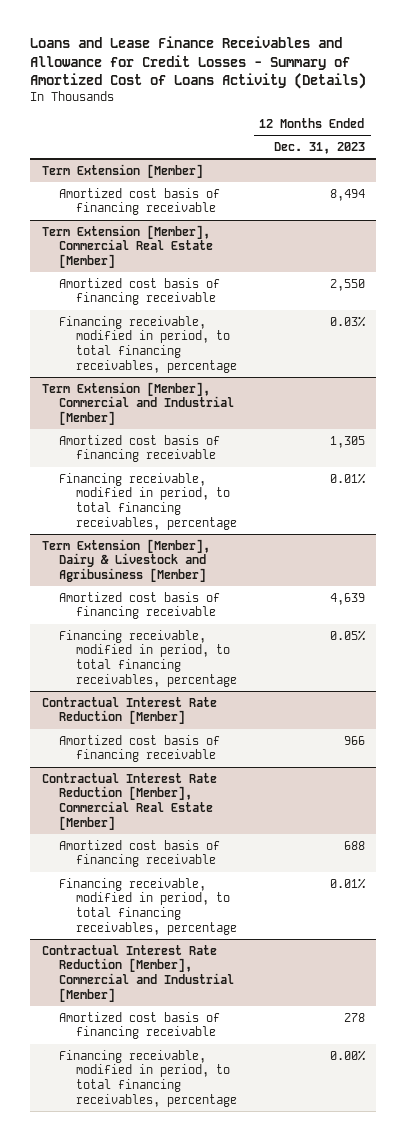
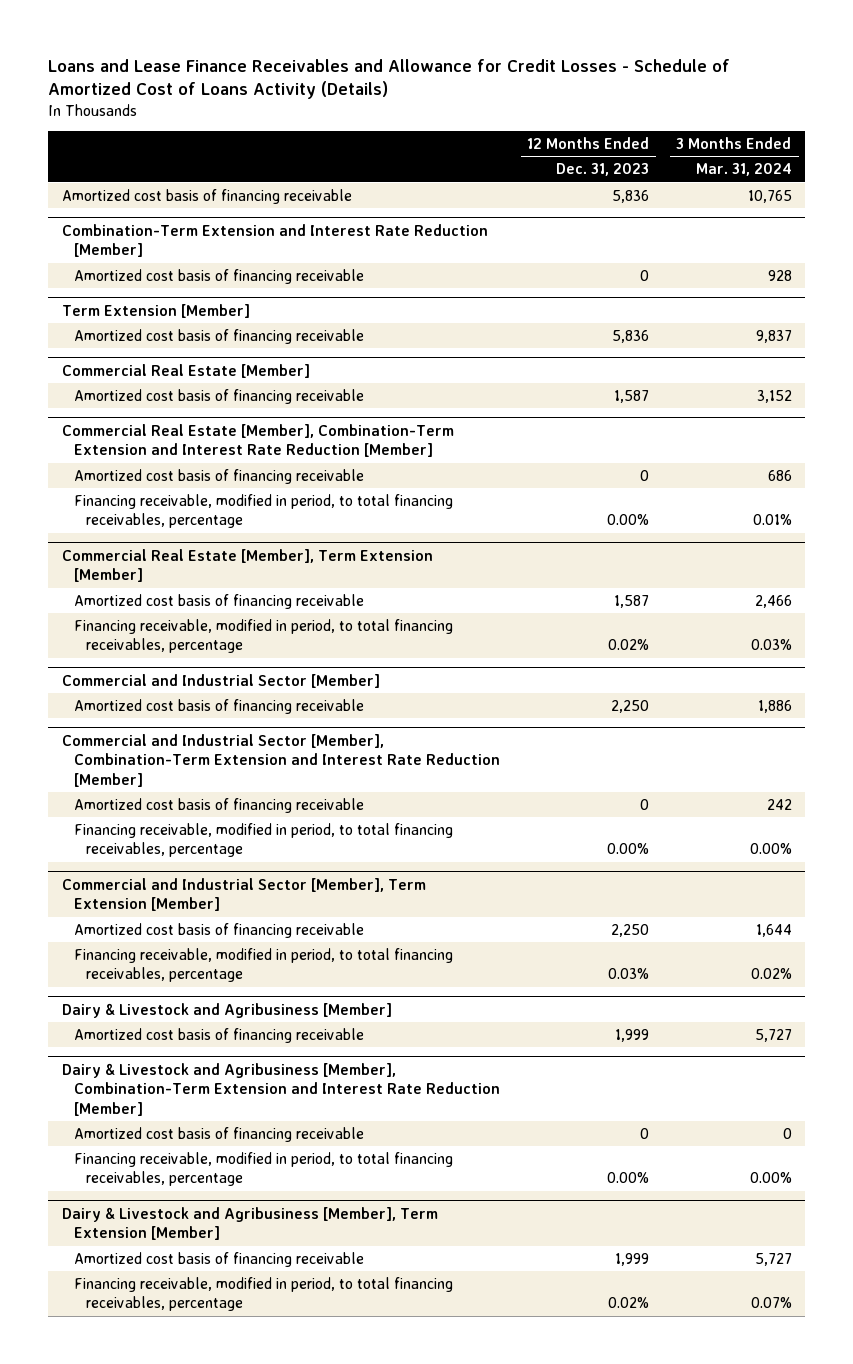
- Loans and Lease Finance Receivables and Allowance for Credit Losses - Summary of Amortized Cost of Loans Activity (Details)
+ Loans and Lease Finance Receivables and Allowance for Credit Losses - Schedule of Amortized Cost of Loans Activity (Details)
- | 12 Months Ended Dec. 31, 2023
+ | 12 Months Ended Dec. 31, 2023 | 3 Months Ended Mar. 31, 2024
+ Amortized cost basis of financing receivable | 5,836 | 10,765
+ Combination-Term Extension and Interest Rate Reduction [Member]
+ Amortized cost basis of financing receivable | 0 | 928
@ Term Extension [Member]
- Amortized cost basis of financing receivable | 8,494
- Term Extension [Member], Commercial Real Estate [Member]
- Amortized cost basis of financing receivable | 2,550
@ Term Extension [Member]
+ Amortized cost basis of financing receivable | 5,836 | 9,837
+ Commercial Real Estate [Member]
+ Amortized cost basis of financing receivable | 1,587 | 3,152
+ Commercial Real Estate [Member], Combination-Term Extension and Interest Rate Reduction [Member]
+ Amortized cost basis of financing receivable | 0 | 686
+ Financing receivable, modified in period, to total financing receivables, percentage | 0.00% | 0.01%
+ Commercial Real Estate [Member], Term Extension [Member]
+ Amortized cost basis of financing receivable | 1,587 | 2,466
+ Financing receivable, modified in period, to total financing receivables, percentage | 0.02% | 0.03%
+ Commercial and Industrial Sector [Member]
+ Amortized cost basis of financing receivable | 2,250 | 1,886
+ Commercial and Industrial Sector [Member], Combination-Term Extension and Interest Rate Reduction [Member]
+ Amortized cost basis of financing receivable | 0 | 242
+ Financing receivable, modified in period, to total financing receivables, percentage | 0.00% | 0.00%
+ Commercial and Industrial Sector [Member], Term Extension [Member]
+ Amortized cost basis of financing receivable | 2,250 | 1,644
- Term Extension [Member], Commercial and Industrial [Member]
- Amortized cost basis of financing receivable | 1,305
- Financing receivable, modified in period, to total financing receivables, percentage | 0.01%
- Term Extension [Member], Dairy & Livestock and Agribusiness [Member]
- Amortized cost basis of financing receivable | 4,639
- Financing receivable, modified in period, to total financing receivables, percentage | 0.05%
- Contractual Interest Rate Reduction [Member]
- Amortized cost basis of financing receivable | 966
- Contractual Interest Rate Reduction [Member], Commercial Real Estate [Member]
- Amortized cost basis of financing receivable | 688
- Financing receivable, modified in period, to total financing receivables, percentage | 0.01%
- Contractual Interest Rate Reduction [Member], Commercial and Industrial [Member]
- Amortized cost basis of financing receivable | 278
+ Dairy & Livestock and Agribusiness [Member]
+ Amortized cost basis of financing receivable | 1,999 | 5,727
+ Dairy & Livestock and Agribusiness [Member], Combination-Term Extension and Interest Rate Reduction [Member]
+ Amortized cost basis of financing receivable | 0 | 0
+ Dairy & Livestock and Agribusiness [Member], Term Extension [Member]
+ Amortized cost basis of financing receivable | 1,999 | 5,727
+ Financing receivable, modified in period, to total financing receivables, percentage | 0.02% | 0.07%

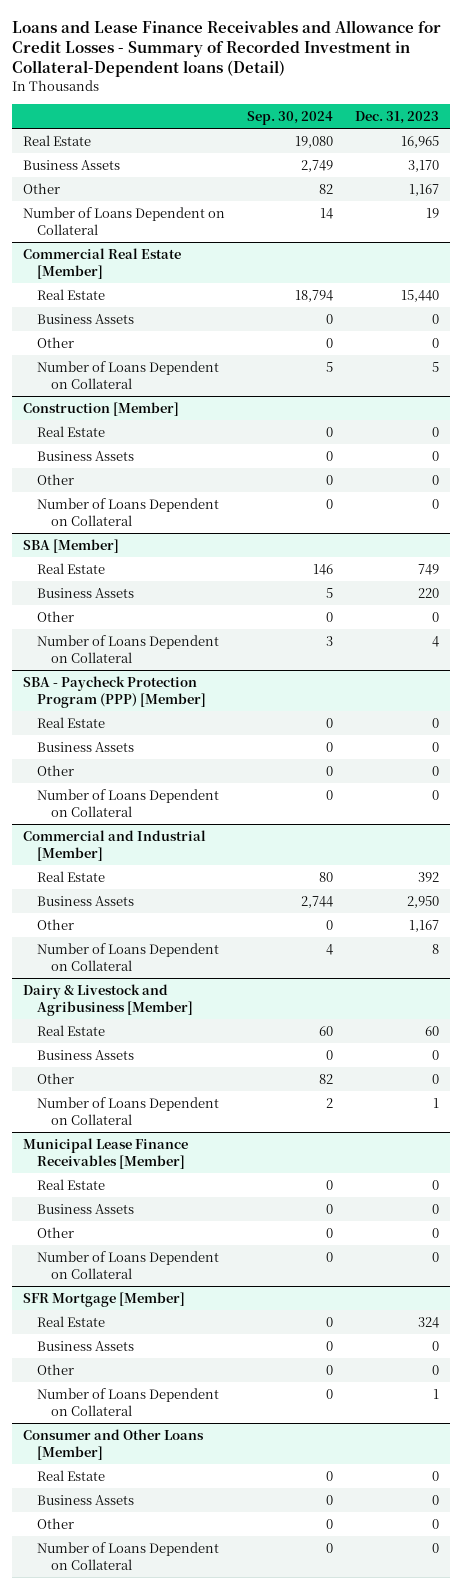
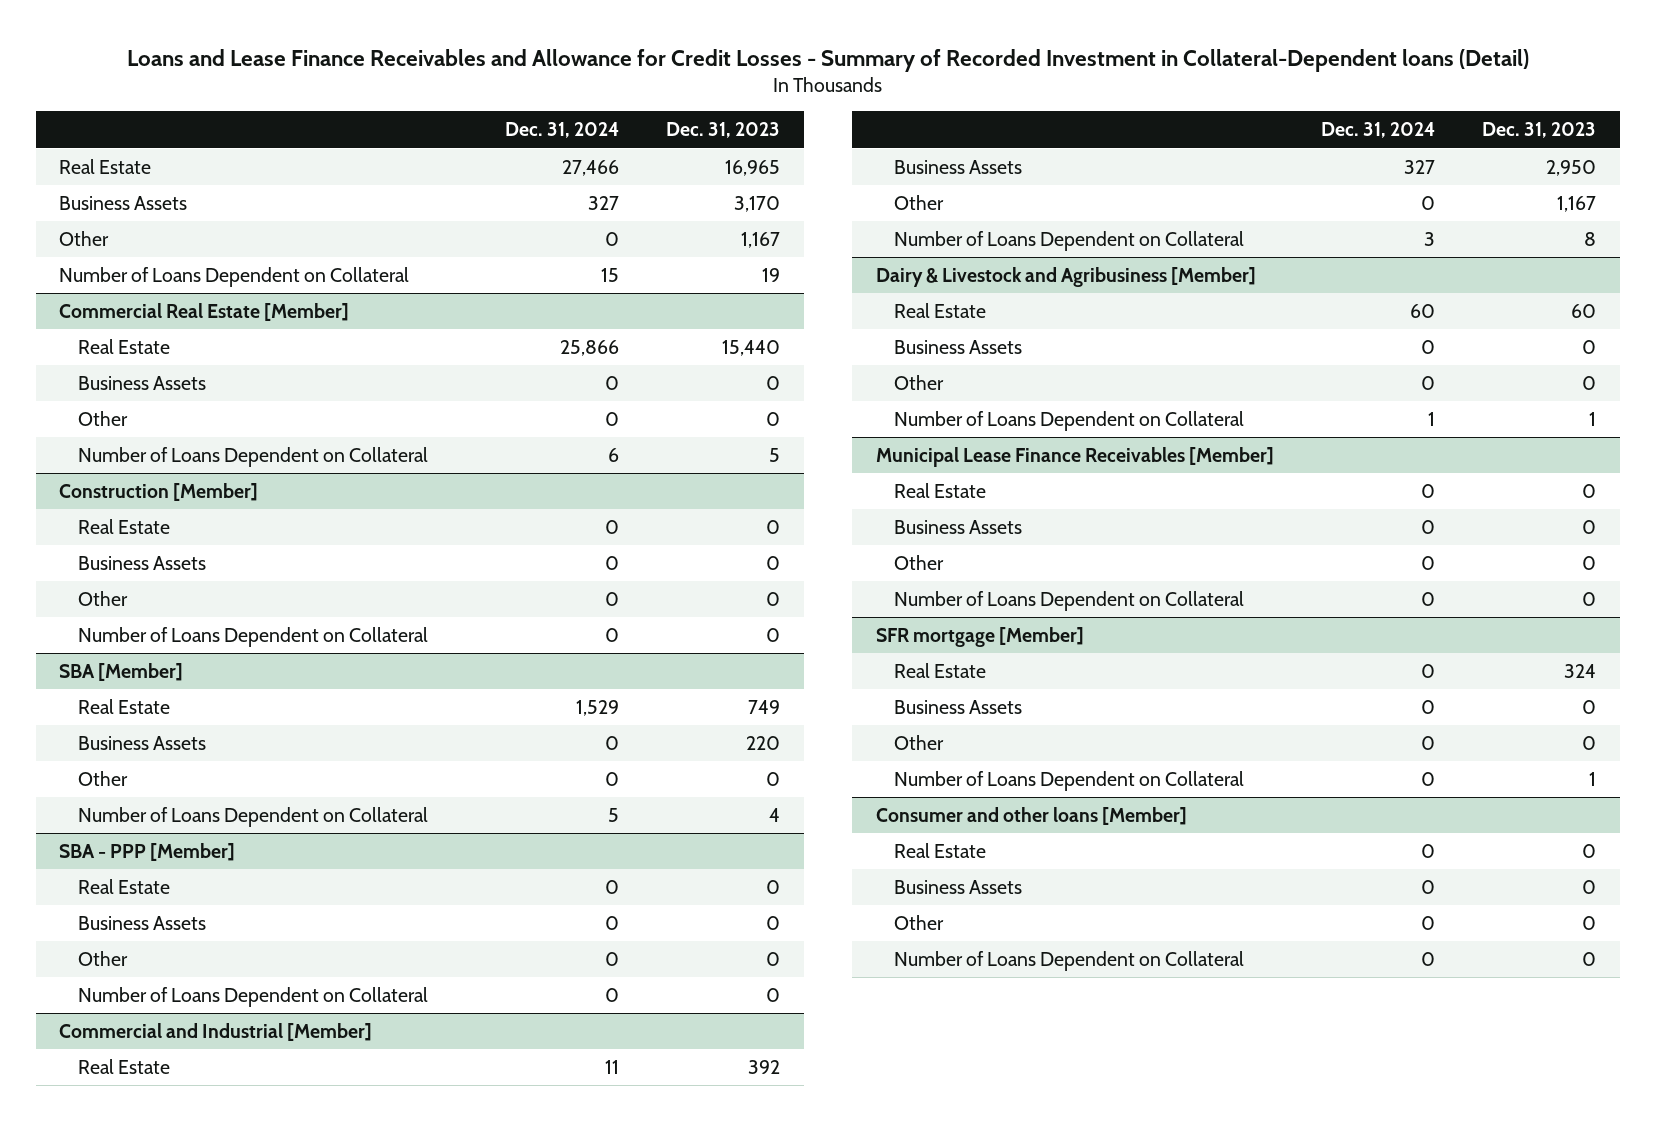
- | Sep. 30, 2024 | Dec. 31, 2023
+ | Dec. 31, 2024 | Dec. 31, 2023
- SBA - Paycheck Protection Program (PPP) [Member]
+ SBA - PPP [Member]
- SFR Mortgage [Member]
+ SFR mortgage [Member]
- Consumer and Other Loans [Member]
+ Consumer and other loans [Member]

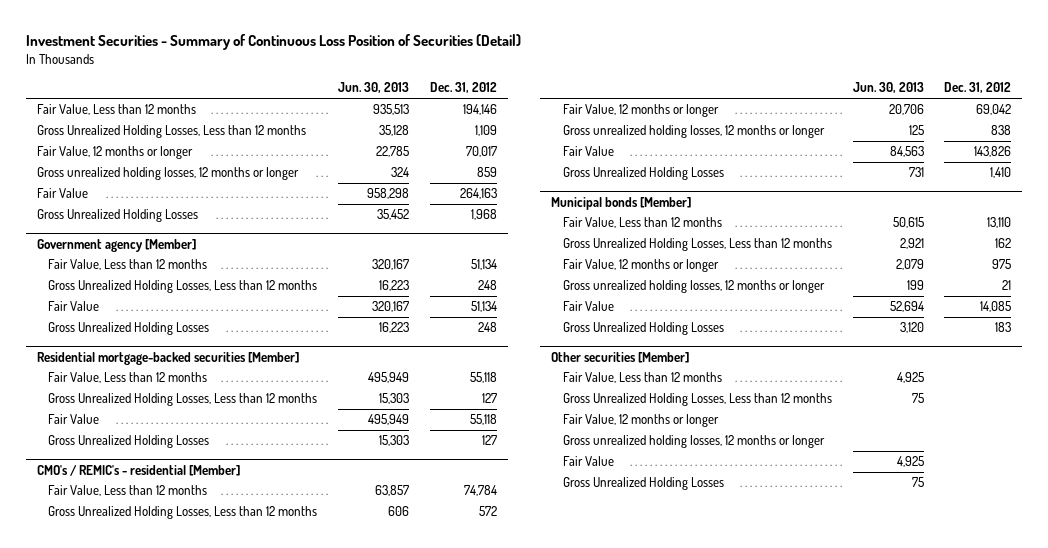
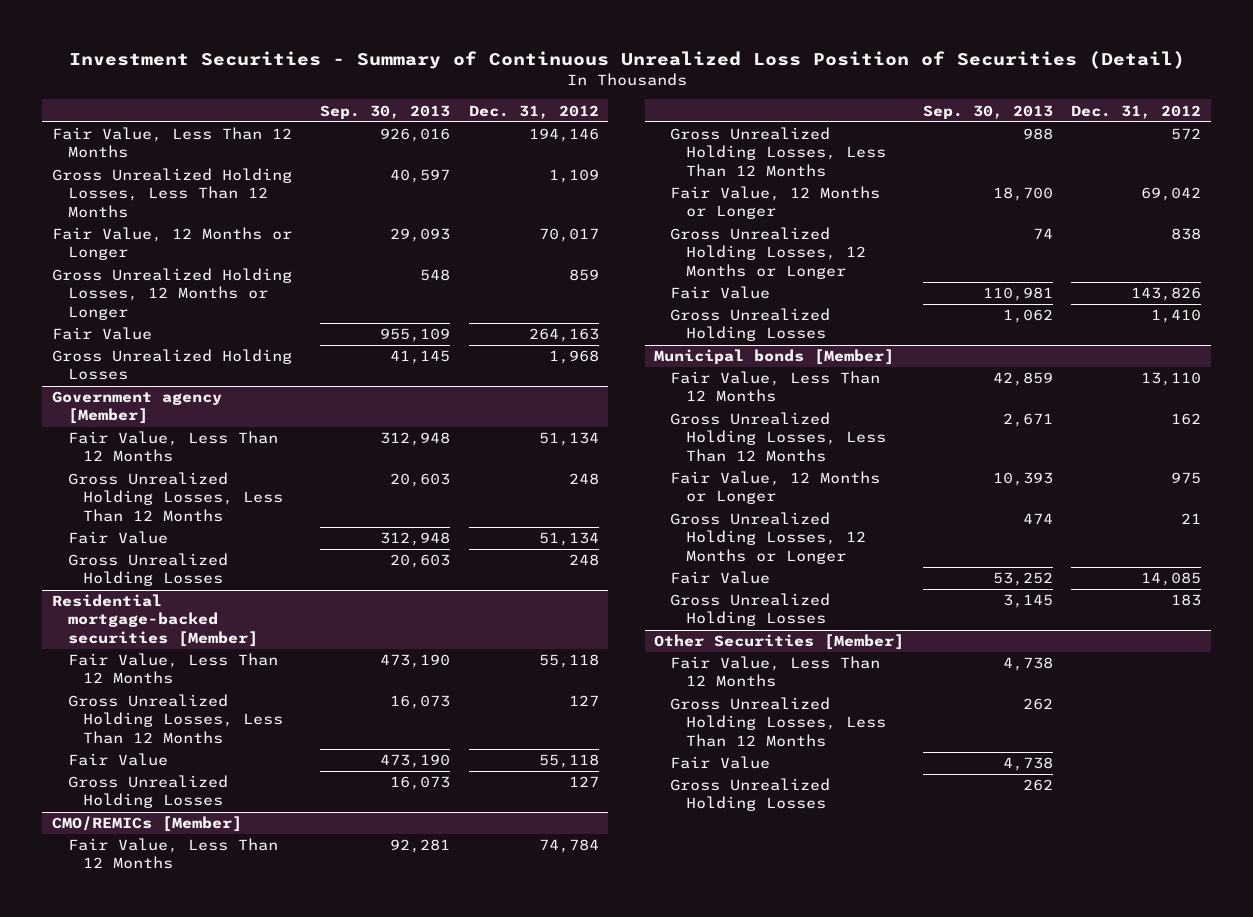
- Investment Securities - Summary of Continuous Loss Position of Securities (Detail)
+ Investment Securities - Summary of Continuous Unrealized Loss Position of Securities (Detail)
- | Jun. 30, 2013 | Dec. 31, 2012
+ | Sep. 30, 2013 | Dec. 31, 2012
- Fair Value, Less than 12 months | 935,513 | 194,146
- Gross Unrealized Holding Losses, Less than 12 months | 35,128 | 1,109
- Fair Value, 12 months or longer | 22,785 | 70,017
- Gross unrealized holding losses, 12 months or longer | 324 | 859
+ Fair Value, Less Than 12 Months | 926,016 | 194,146
+ Gross Unrealized Holding Losses, Less Than 12 Months | 40,597 | 1,109
+ Fair Value, 12 Months or Longer | 29,093 | 70,017
+ Gross Unrealized Holding Losses, 12 Months or Longer | 548 | 859
@ Government agency [Member]
- Fair Value, Less than 12 months | 320,167 | 51,134
- Gross Unrealized Holding Losses, Less than 12 months | 16,223 | 248
+ Fair Value, Less Than 12 Months | 312,948 | 51,134
+ Gross Unrealized Holding Losses, Less Than 12 Months | 20,603 | 248
@ Residential mortgage-backed securities [Member]
- Fair Value, Less than 12 months | 495,949 | 55,118
- Gross Unrealized Holding Losses, Less than 12 months | 15,303 | 127
+ Fair Value, Less Than 12 Months | 473,190 | 55,118
+ Gross Unrealized Holding Losses, Less Than 12 Months | 16,073 | 127
- CMO's / REMIC's - residential [Member]
- Fair Value, Less than 12 months | 63,857 | 74,784
- Gross Unrealized Holding Losses, Less than 12 months | 606 | 572
- Fair Value, 12 months or longer | 20,706 | 69,042
- Gross unrealized holding losses, 12 months or longer | 125 | 838
+ CMO/REMICs [Member]
+ Fair Value, Less Than 12 Months | 92,281 | 74,784
+ Gross Unrealized Holding Losses, Less Than 12 Months | 988 | 572
+ Fair Value, 12 Months or Longer | 18,700 | 69,042
+ Gross Unrealized Holding Losses, 12 Months or Longer | 74 | 838
@ Municipal bonds [Member]
- Fair Value, Less than 12 months | 50,615 | 13,110
- Gross Unrealized Holding Losses, Less than 12 months | 2,921 | 162
- Fair Value, 12 months or longer | 2,079 | 975
- Gross unrealized holding losses, 12 months or longer | 199 | 21
+ Fair Value, Less Than 12 Months | 42,859 | 13,110
+ Gross Unrealized Holding Losses, Less Than 12 Months | 2,671 | 162
+ Fair Value, 12 Months or Longer | 10,393 | 975
+ Gross Unrealized Holding Losses, 12 Months or Longer | 474 | 21
- Other securities [Member]
- Fair Value, Less than 12 months | 4,925 |
- Gross Unrealized Holding Losses, Less than 12 months | 75 |
- Fair Value, 12 months or longer
- Gross unrealized holding losses, 12 months or longer
+ Other Securities [Member]
+ Fair Value, Less Than 12 Months | 4,738 |
+ Gross Unrealized Holding Losses, Less Than 12 Months | 262 |

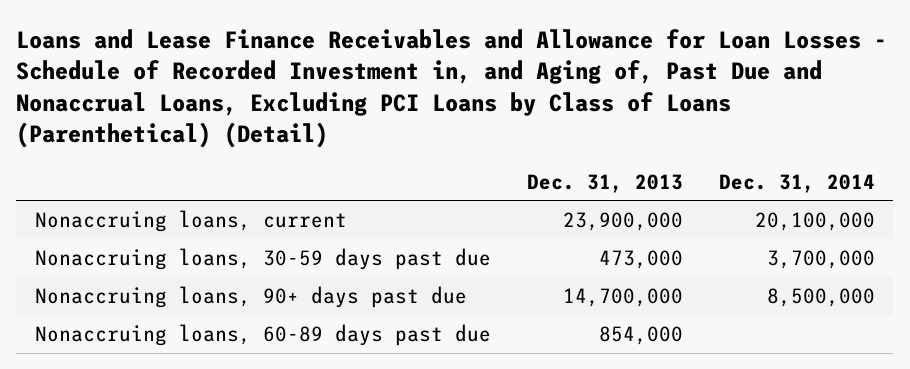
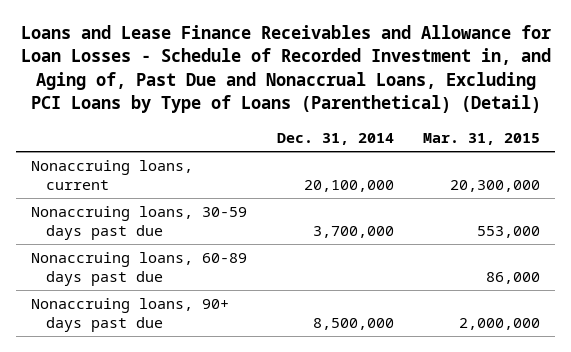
- Loans and Lease Finance Receivables and Allowance for Loan Losses - Schedule of Recorded Investment in, and Aging of, Past Due and Nonaccrual Loans, Excluding PCI Loans by Class of Loans (Parenthetical) (Detail)
+ Loans and Lease Finance Receivables and Allowance for Loan Losses - Schedule of Recorded Investment in, and Aging of, Past Due and Nonaccrual Loans, Excluding PCI Loans by Type of Loans (Parenthetical) (Detail)
- | Dec. 31, 2013 | Dec. 31, 2014
+ | Dec. 31, 2014 | Mar. 31, 2015
moved down: Nonaccruing loans, 90+ days past due | 8,500,000 | 2,000,000

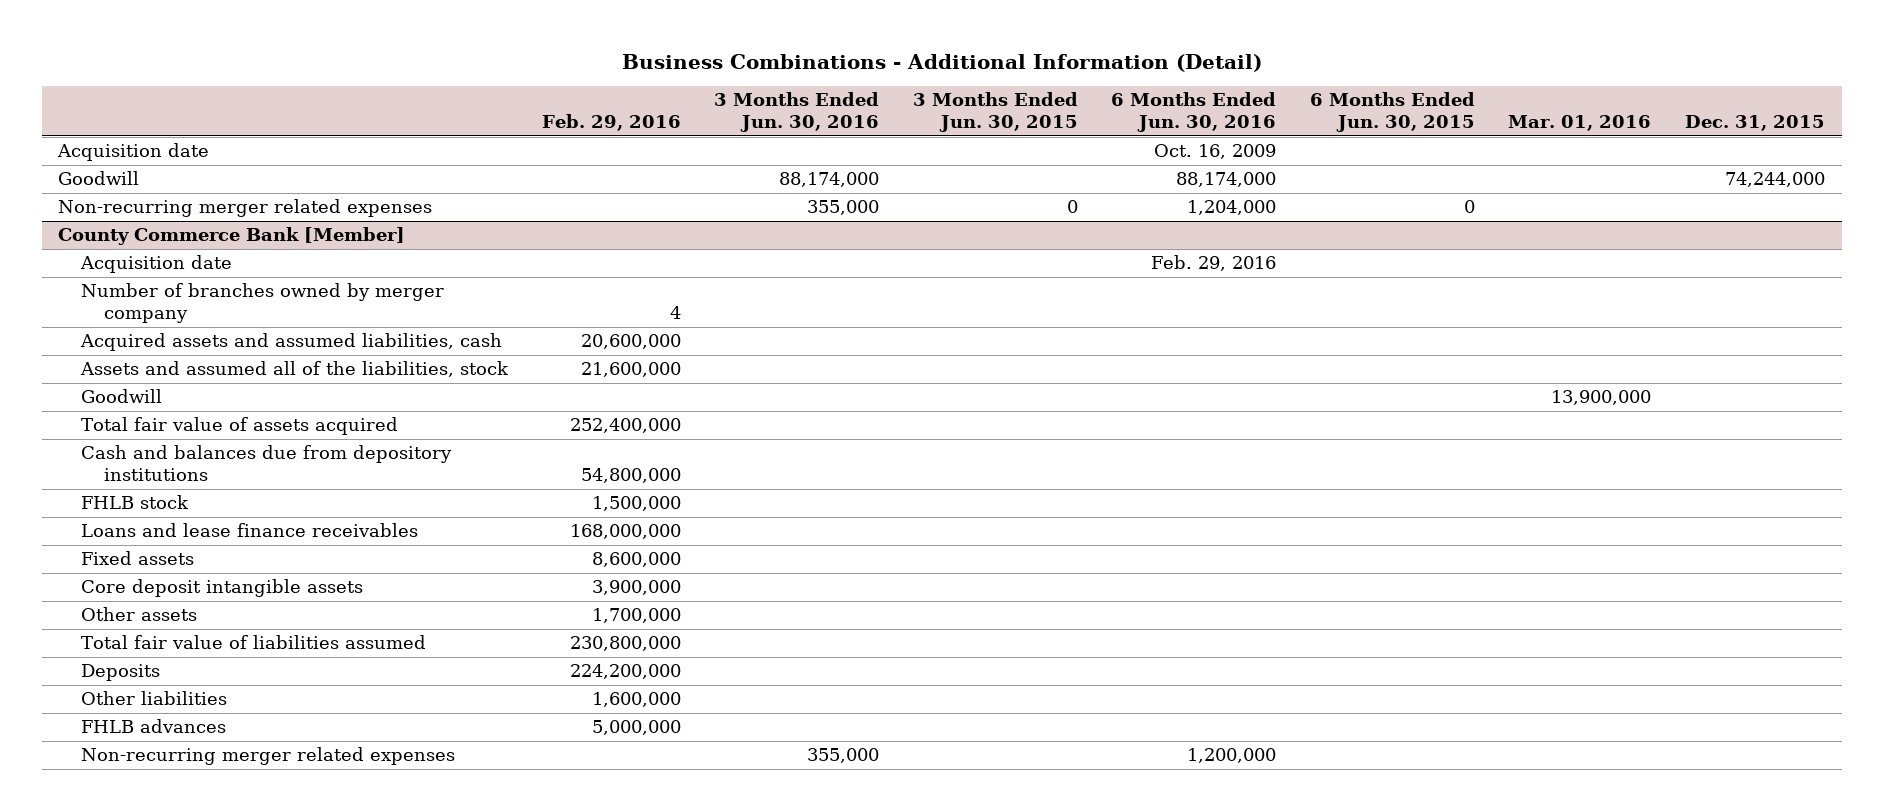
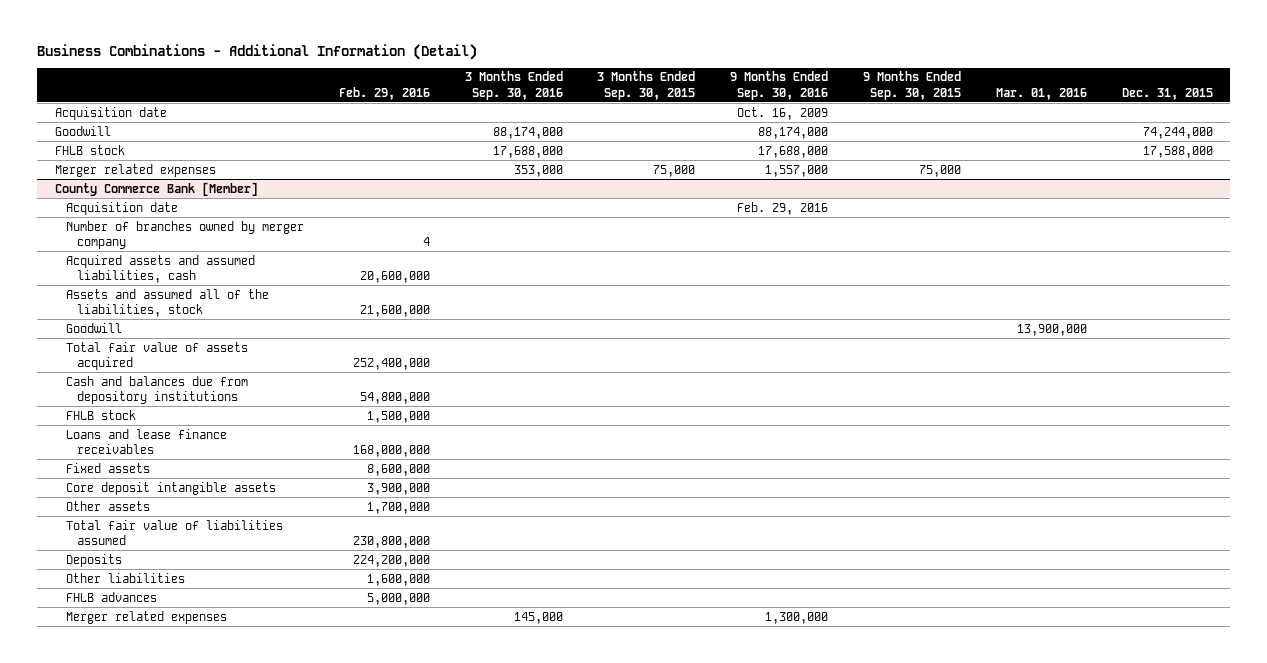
- | Feb. 29, 2016 | 3 Months Ended Jun. 30, 2016 | 3 Months Ended Jun. 30, 2015 | 6 Months Ended Jun. 30, 2016 | 6 Months Ended Jun. 30, 2015 | Mar. 01, 2016 | Dec. 31, 2015
+ | Feb. 29, 2016 | 3 Months Ended Sep. 30, 2016 | 3 Months Ended Sep. 30, 2015 | 9 Months Ended Sep. 30, 2016 | 9 Months Ended Sep. 30, 2015 | Mar. 01, 2016 | Dec. 31, 2015
- Non-recurring merger related expenses | | 355,000 | 0 | 1,204,000 | 0 | |
+ FHLB stock | | 17,688,000 | | 17,688,000 | | | 17,588,000
+ Merger related expenses | | 353,000 | 75,000 | 1,557,000 | 75,000 | |
@ County Commerce Bank [Member]
- Non-recurring merger related expenses | | 355,000 | | 1,200,000 | | |
+ Merger related expenses | | 145,000 | | 1,300,000 | | |

